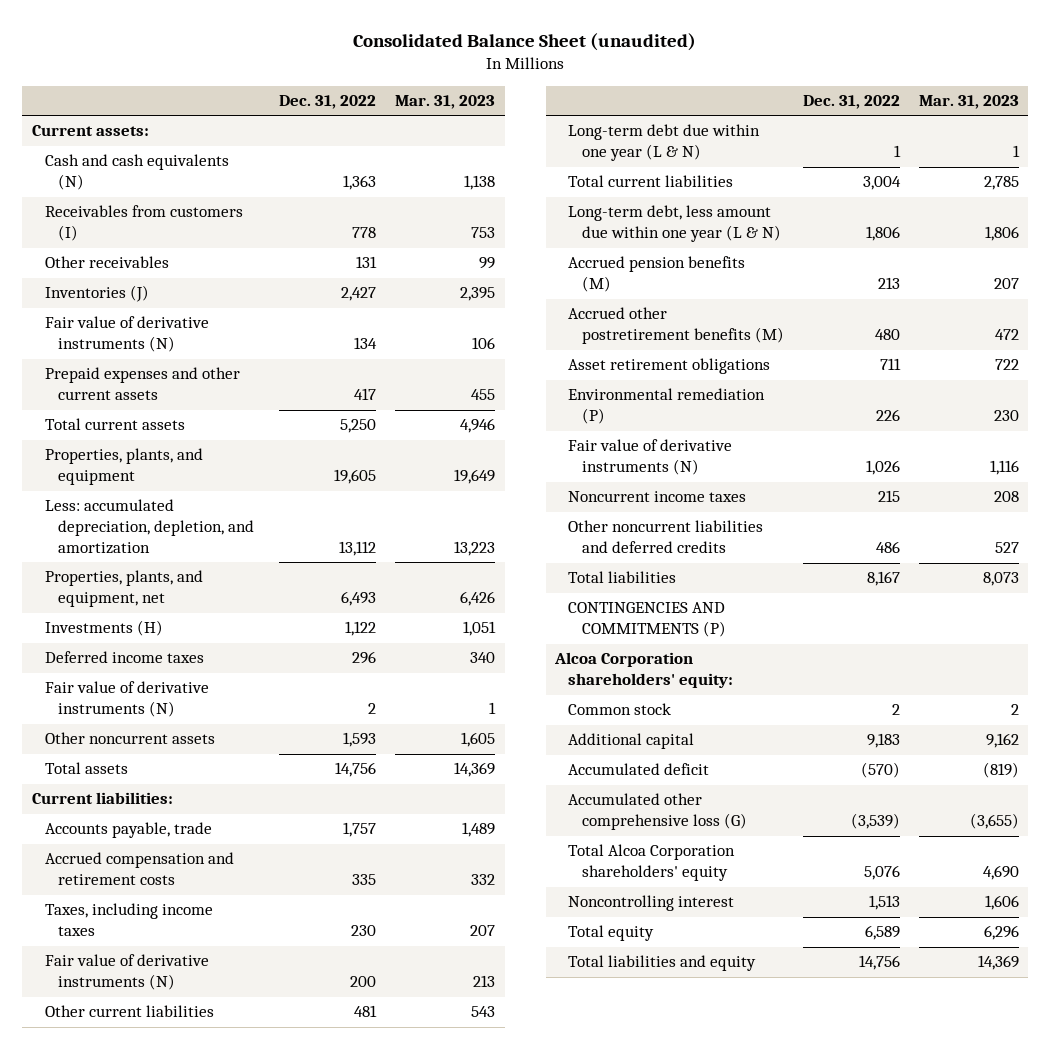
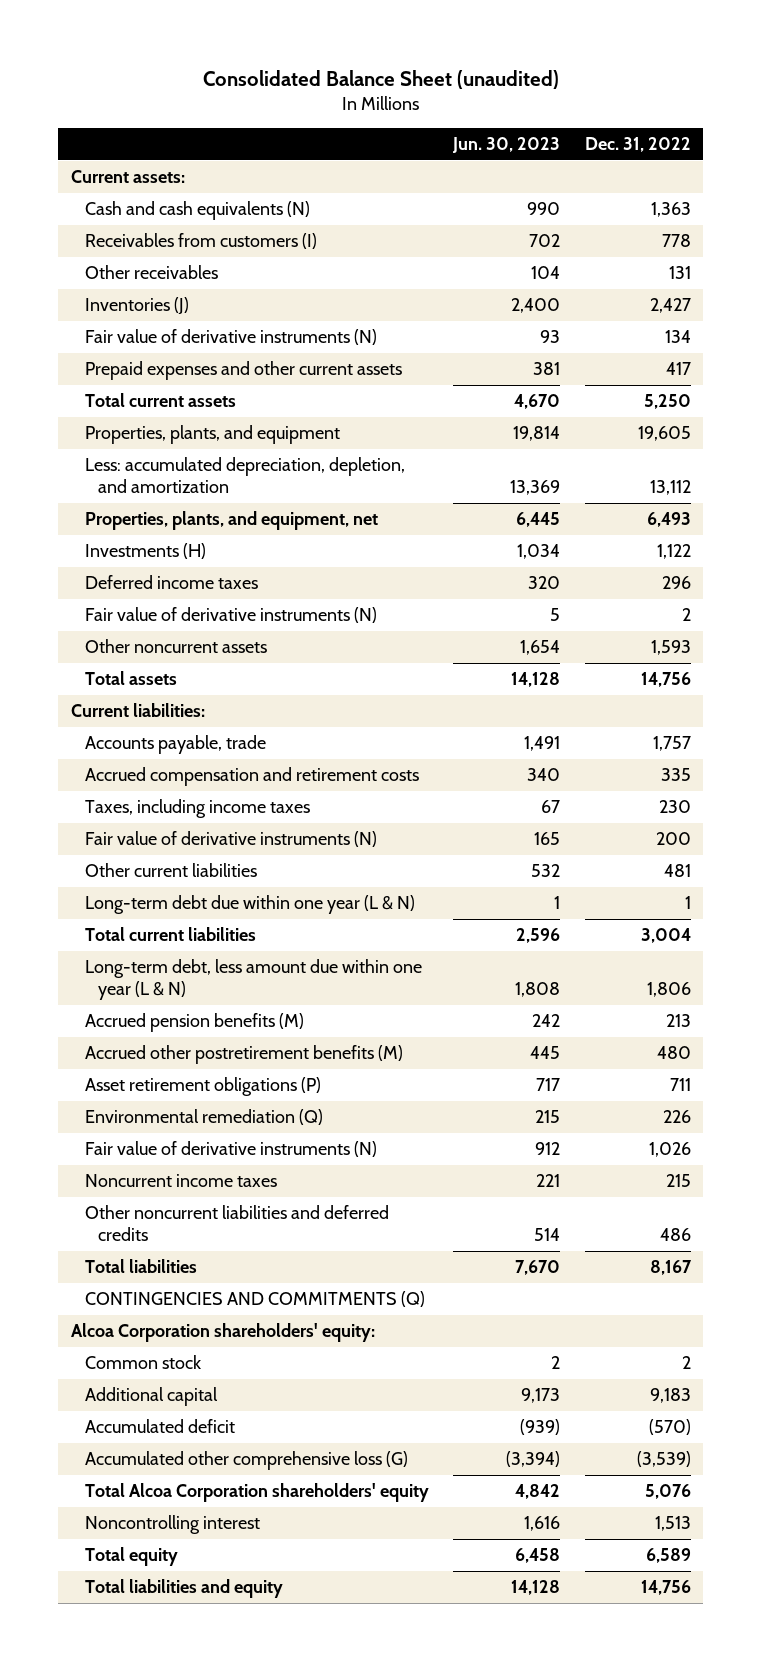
- | Dec. 31, 2022 | Mar. 31, 2023
+ | Jun. 30, 2023 | Dec. 31, 2022
- Asset retirement obligations | 711 | 722
- Environmental remediation (P) | 226 | 230
+ Asset retirement obligations (P) | 717 | 711
+ Environmental remediation (Q) | 215 | 226
- CONTINGENCIES AND COMMITMENTS (P)
+ CONTINGENCIES AND COMMITMENTS (Q)

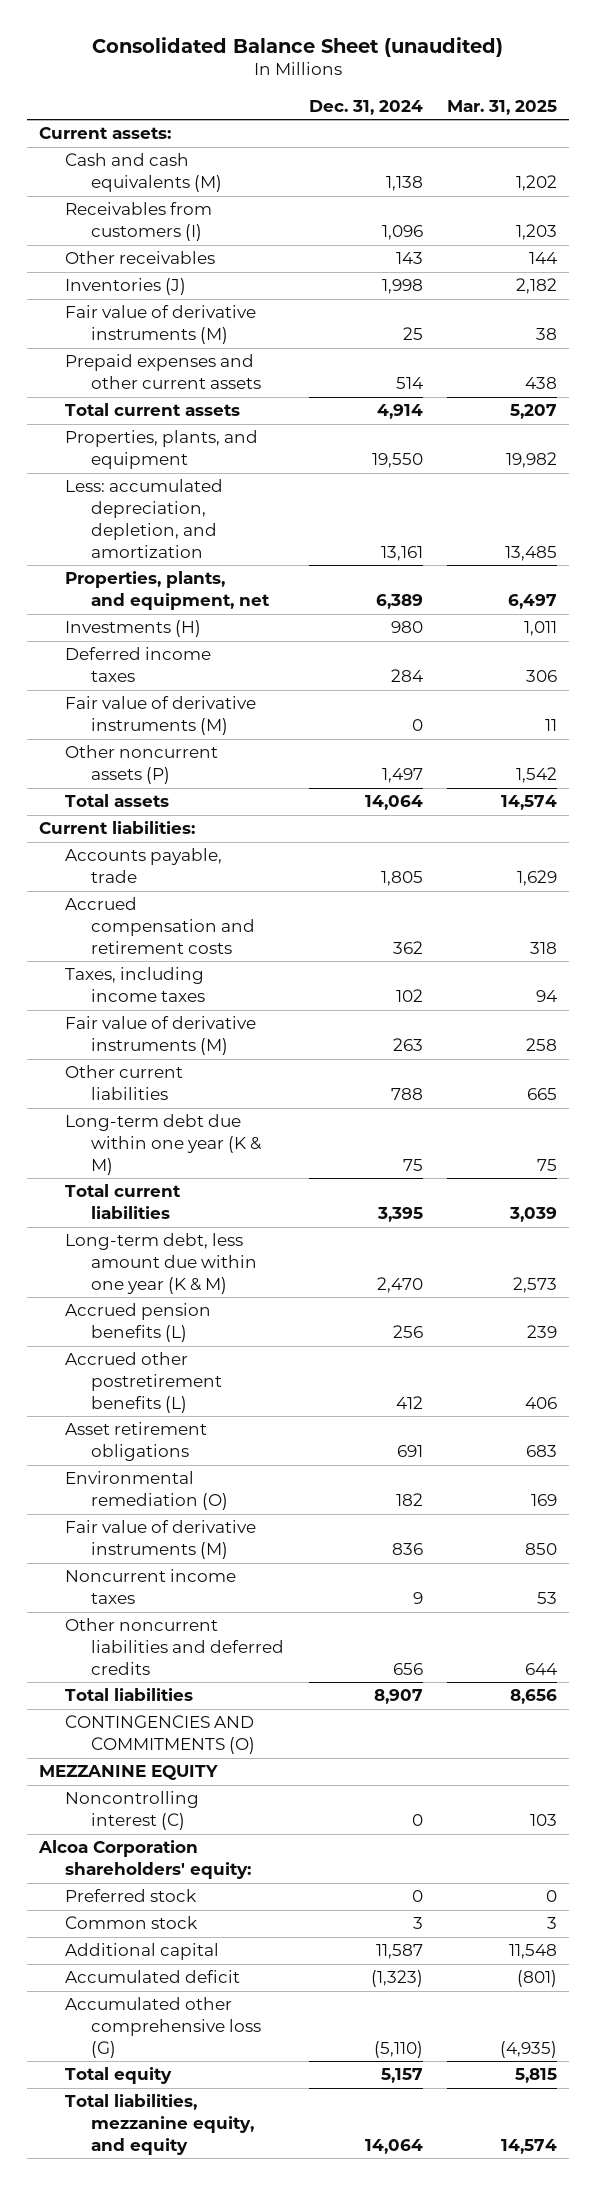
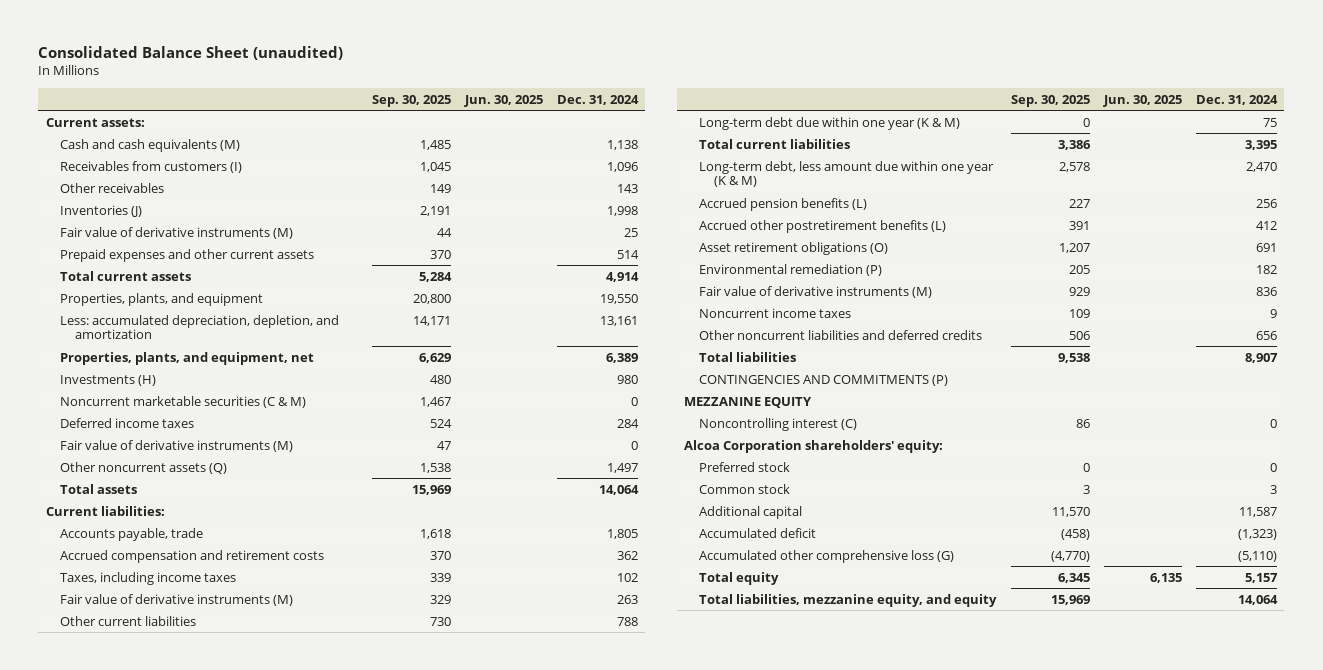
- | Dec. 31, 2024 | Mar. 31, 2025
+ | Sep. 30, 2025 | Jun. 30, 2025 | Dec. 31, 2024
+ Noncurrent marketable securities (C & M) | 1,467 | | 0
- Other noncurrent assets (P) | 1,497 | 1,542
+ Other noncurrent assets (Q) | 1,538 | | 1,497
- Asset retirement obligations | 691 | 683
- Environmental remediation (O) | 182 | 169
+ Asset retirement obligations (O) | 1,207 | | 691
+ Environmental remediation (P) | 205 | | 182
- CONTINGENCIES AND COMMITMENTS (O)
+ CONTINGENCIES AND COMMITMENTS (P)

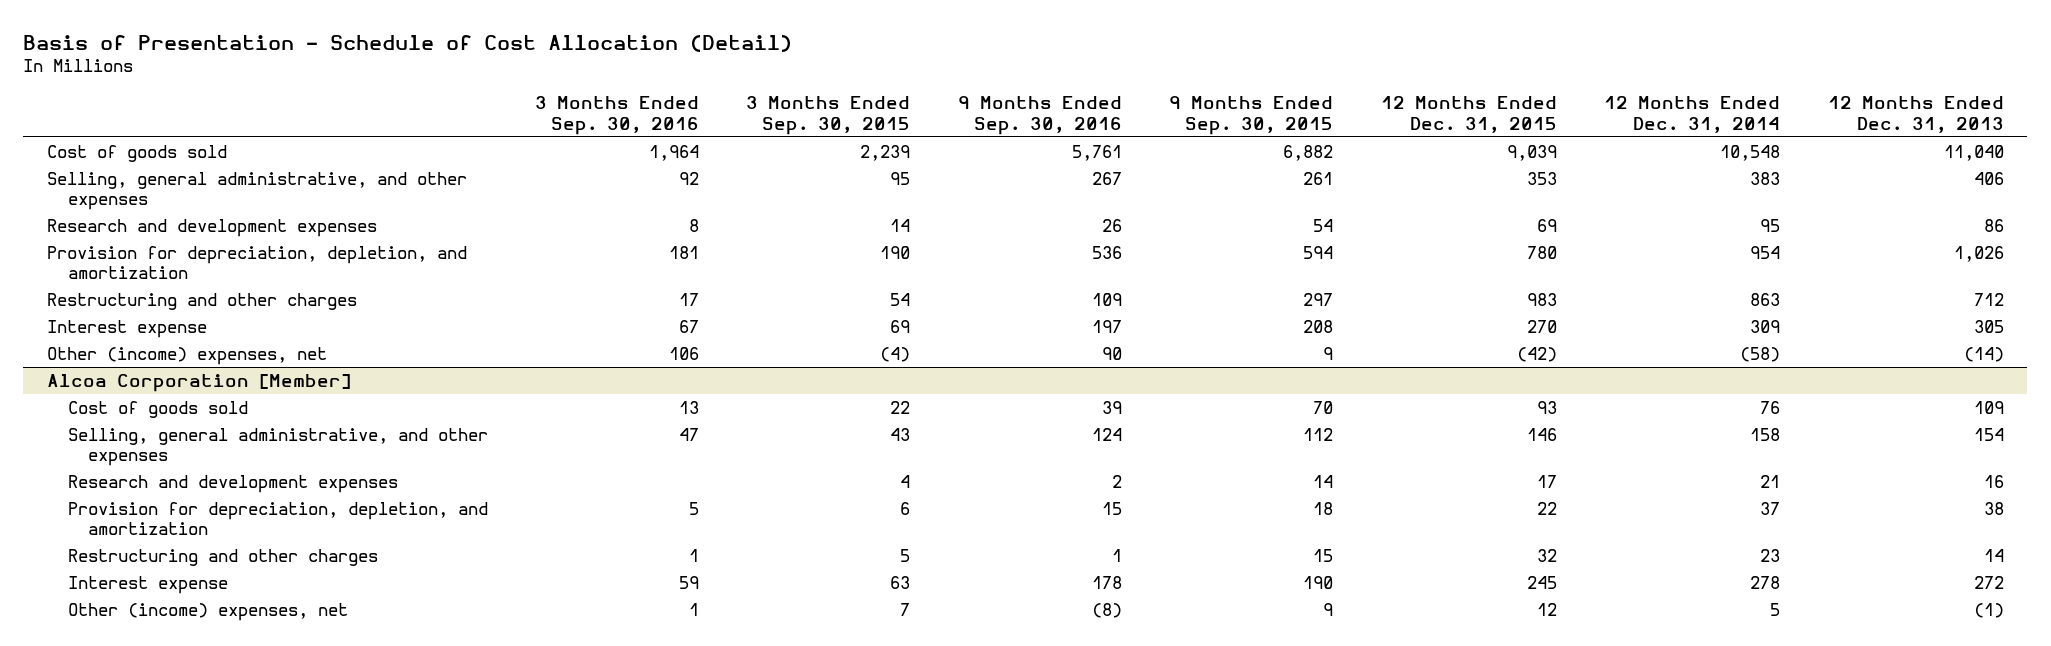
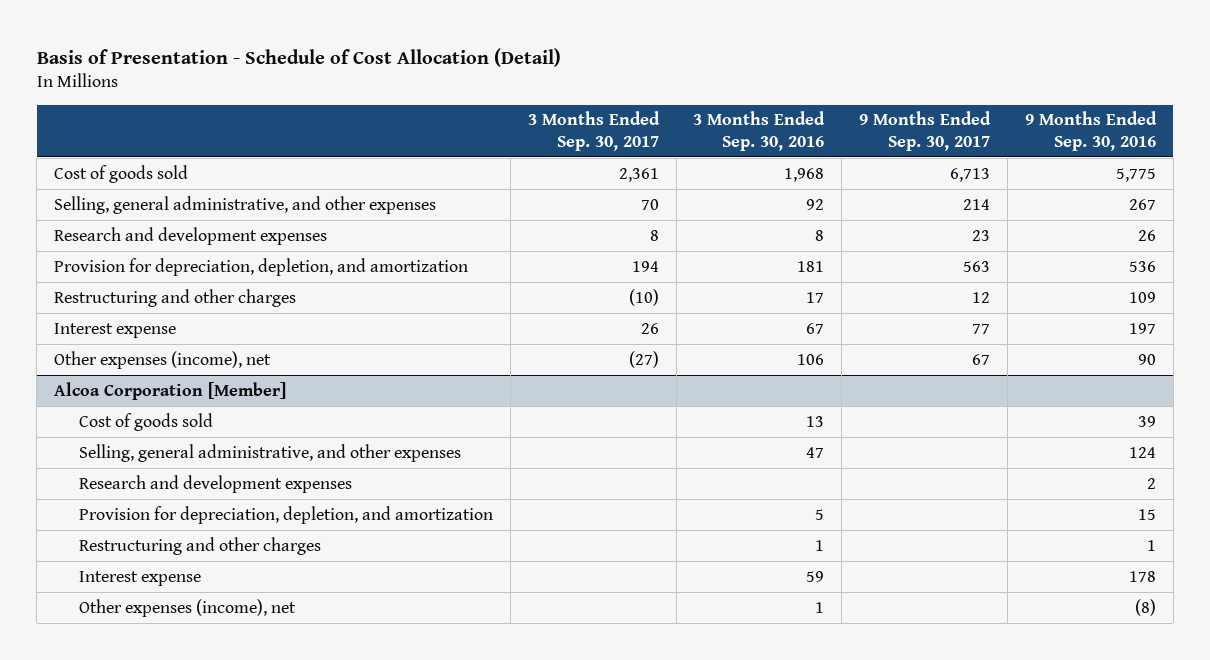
- | 3 Months Ended Sep. 30, 2016 | 3 Months Ended Sep. 30, 2015 | 9 Months Ended Sep. 30, 2016 | 9 Months Ended Sep. 30, 2015 | 12 Months Ended Dec. 31, 2015 | 12 Months Ended Dec. 31, 2014 | 12 Months Ended Dec. 31, 2013
+ | 3 Months Ended Sep. 30, 2017 | 3 Months Ended Sep. 30, 2016 | 9 Months Ended Sep. 30, 2017 | 9 Months Ended Sep. 30, 2016
- Cost of goods sold | 1,964 | 2,239 | 5,761 | 6,882 | 9,039 | 10,548 | 11,040
+ Cost of goods sold | 2,361 | 1,968 | 6,713 | 5,775
- Other (income) expenses, net | 106 | (4) | 90 | 9 | (42) | (58) | (14)
+ Other expenses (income), net | (27) | 106 | 67 | 90
@ Alcoa Corporation [Member]
- Other (income) expenses, net | 1 | 7 | (8) | 9 | 12 | 5 | (1)
+ Other expenses (income), net | | 1 | | (8)

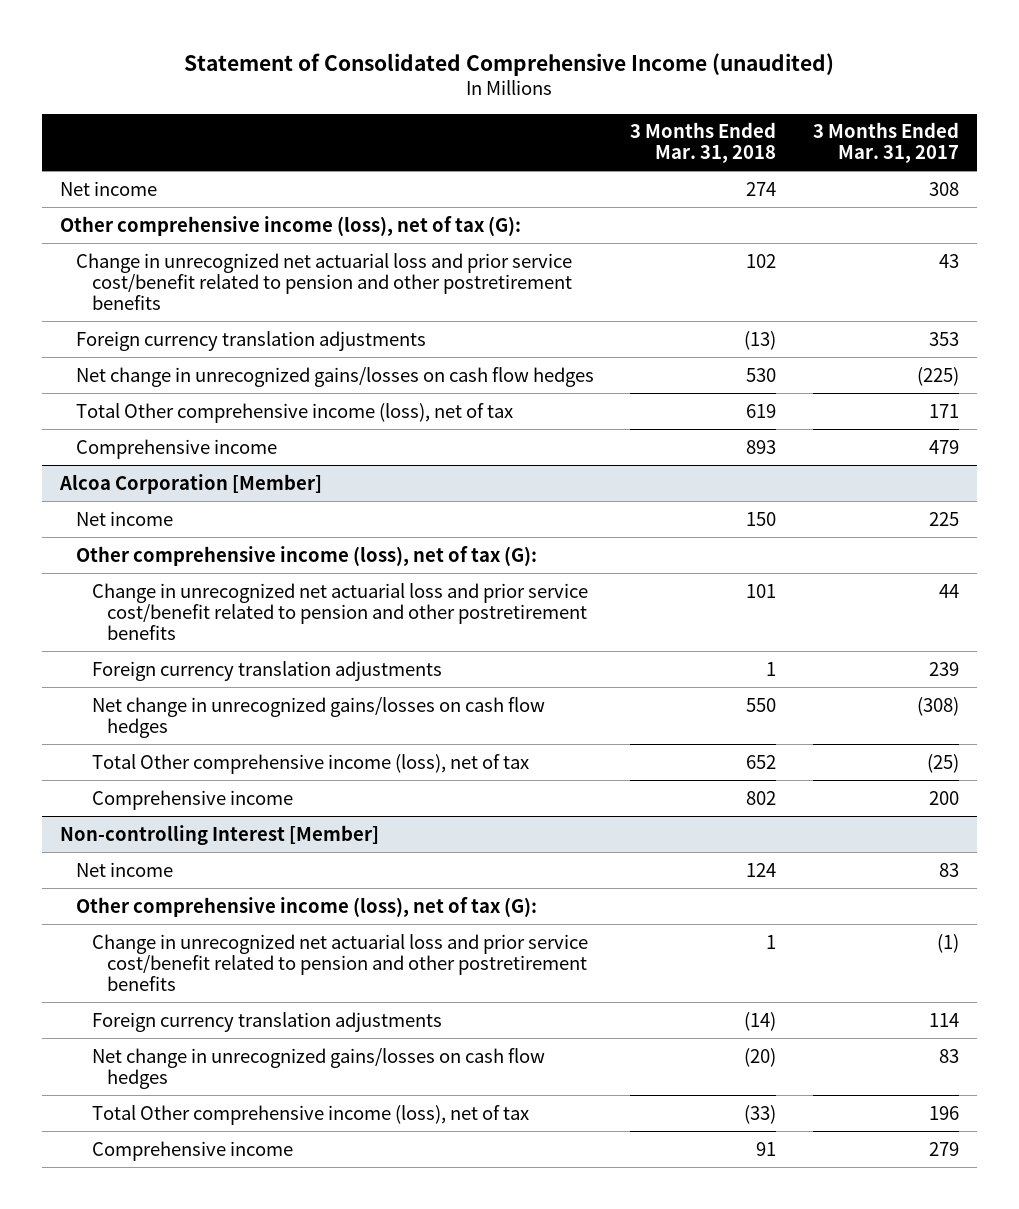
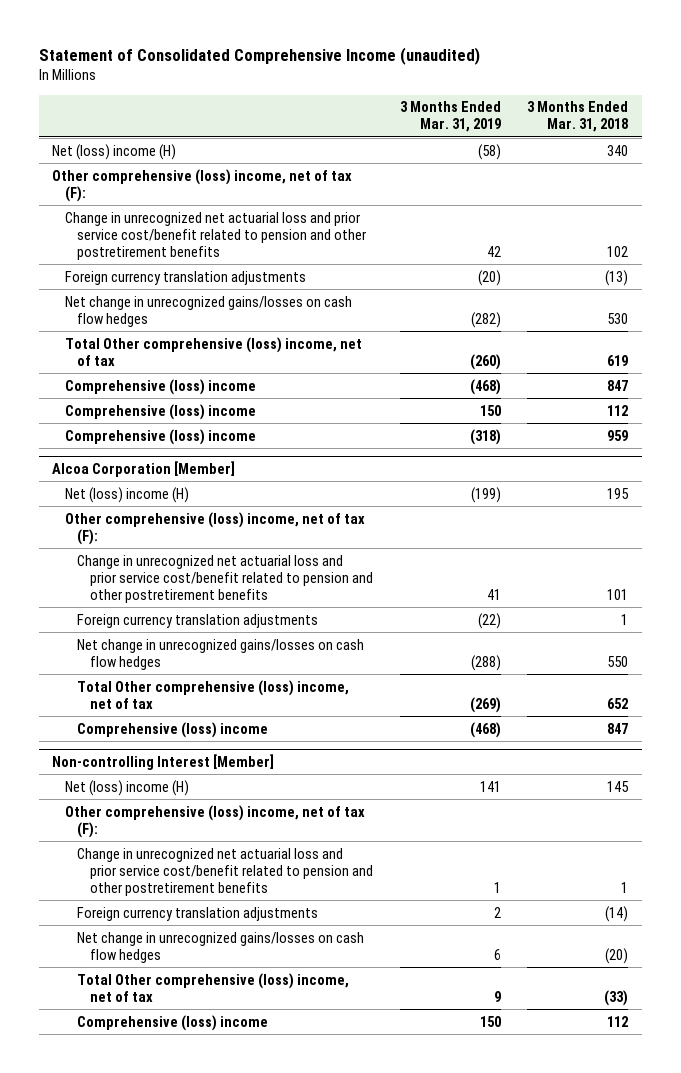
- | 3 Months Ended Mar. 31, 2018 | 3 Months Ended Mar. 31, 2017
+ | 3 Months Ended Mar. 31, 2019 | 3 Months Ended Mar. 31, 2018
- Net income | 274 | 308
- Other comprehensive income (loss), net of tax (G):
+ Net (loss) income (H) | (58) | 340
+ Other comprehensive (loss) income, net of tax (F):
- Total Other comprehensive income (loss), net of tax | 619 | 171
- Comprehensive income | 893 | 479
+ Total Other comprehensive (loss) income, net of tax | (260) | 619
+ Comprehensive (loss) income | (468) | 847
+ Comprehensive (loss) income | 150 | 112
+ Comprehensive (loss) income | (318) | 959
@ Alcoa Corporation [Member]
- Net income | 150 | 225
- Other comprehensive income (loss), net of tax (G):
+ Net (loss) income (H) | (199) | 195
+ Other comprehensive (loss) income, net of tax (F):
- Total Other comprehensive income (loss), net of tax | 652 | (25)
- Comprehensive income | 802 | 200
+ Total Other comprehensive (loss) income, net of tax | (269) | 652
+ Comprehensive (loss) income | (468) | 847
@ Non-controlling Interest [Member]
- Net income | 124 | 83
- Other comprehensive income (loss), net of tax (G):
+ Net (loss) income (H) | 141 | 145
+ Other comprehensive (loss) income, net of tax (F):
- Total Other comprehensive income (loss), net of tax | (33) | 196
- Comprehensive income | 91 | 279
+ Total Other comprehensive (loss) income, net of tax | 9 | (33)
+ Comprehensive (loss) income | 150 | 112

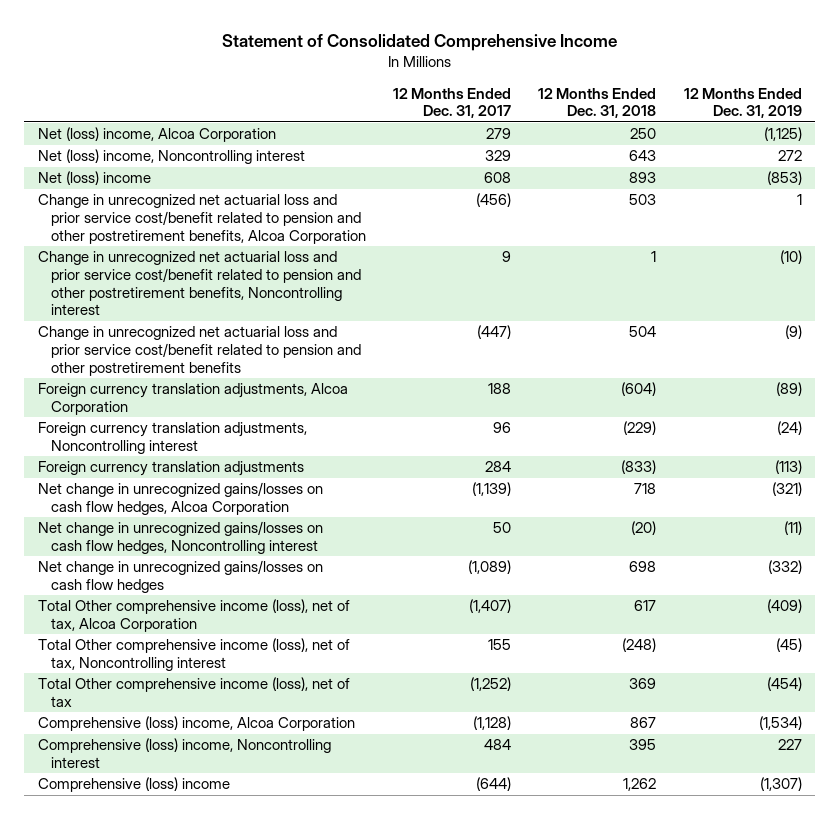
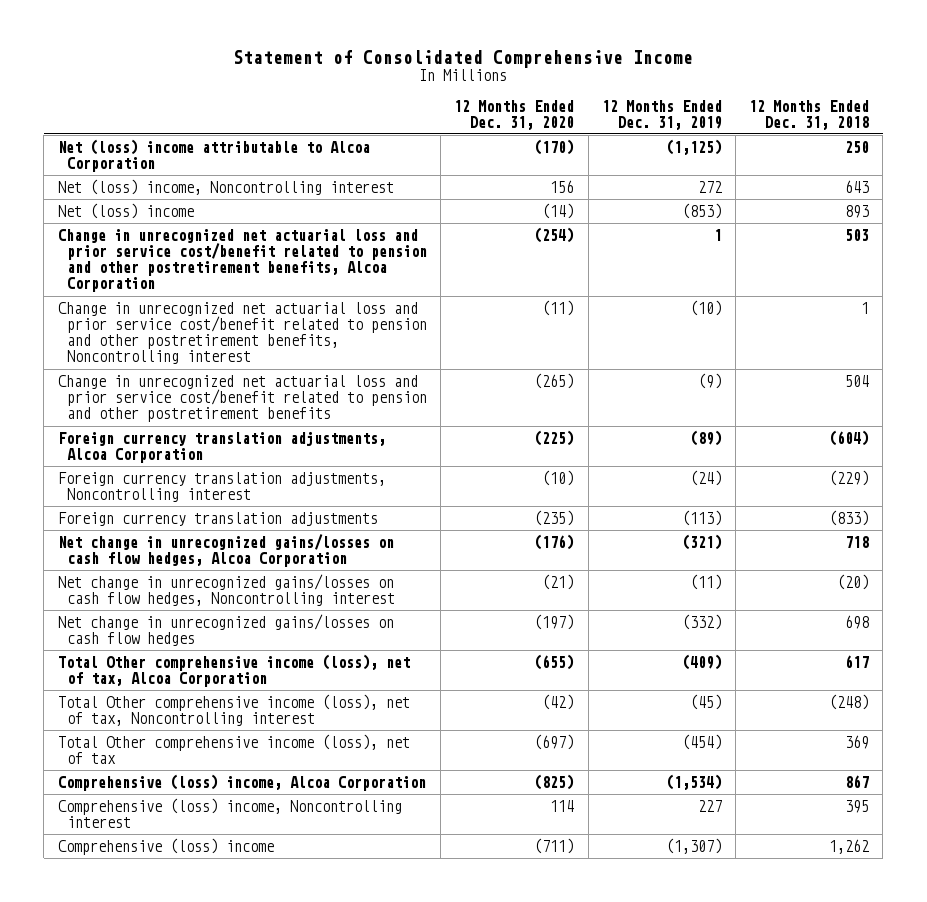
- | 12 Months Ended Dec. 31, 2017 | 12 Months Ended Dec. 31, 2018 | 12 Months Ended Dec. 31, 2019
+ | 12 Months Ended Dec. 31, 2020 | 12 Months Ended Dec. 31, 2019 | 12 Months Ended Dec. 31, 2018
- Net (loss) income, Alcoa Corporation | 279 | 250 | (1,125)
+ Net (loss) income attributable to Alcoa Corporation | (170) | (1,125) | 250

